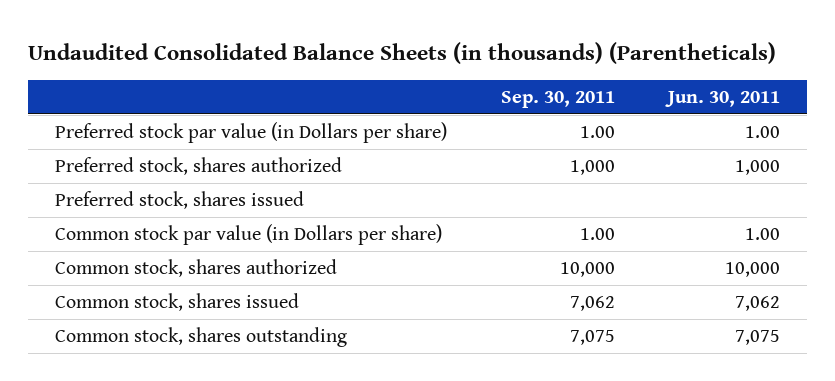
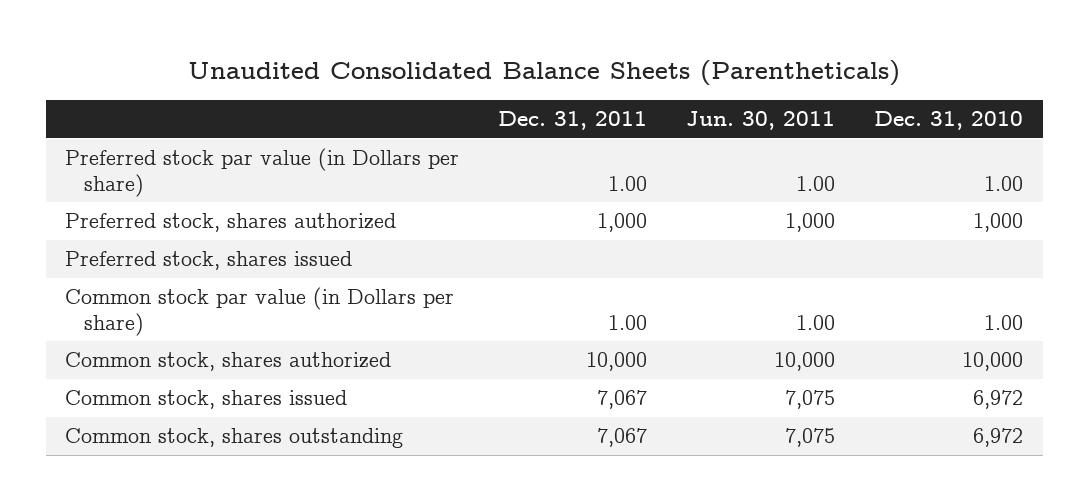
- Undaudited Consolidated Balance Sheets (in thousands) (Parentheticals)
+ Unaudited Consolidated Balance Sheets (Parentheticals)
- | Sep. 30, 2011 | Jun. 30, 2011
+ | Dec. 31, 2011 | Jun. 30, 2011 | Dec. 31, 2010
- Common stock, shares issued | 7,062 | 7,062
+ Common stock, shares issued | 7,067 | 7,075 | 6,972

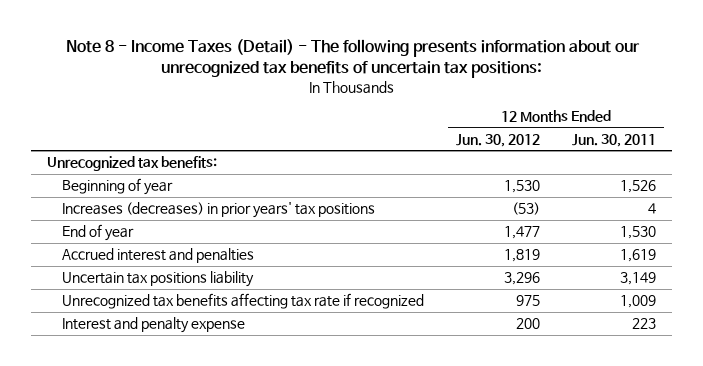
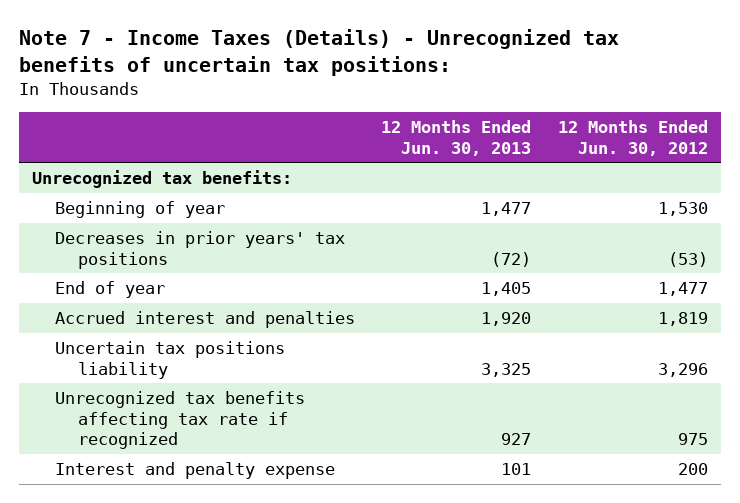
- Note 8 - Income Taxes (Detail) - The following presents information about our unrecognized tax benefits of uncertain tax positions:
+ Note 7 - Income Taxes (Details) - Unrecognized tax benefits of uncertain tax positions:
- | 12 Months Ended Jun. 30, 2012 | 12 Months Ended Jun. 30, 2011
+ | 12 Months Ended Jun. 30, 2013 | 12 Months Ended Jun. 30, 2012
- Increases (decreases) in prior years' tax positions | (53) | 4
+ Decreases in prior years' tax positions | (72) | (53)

